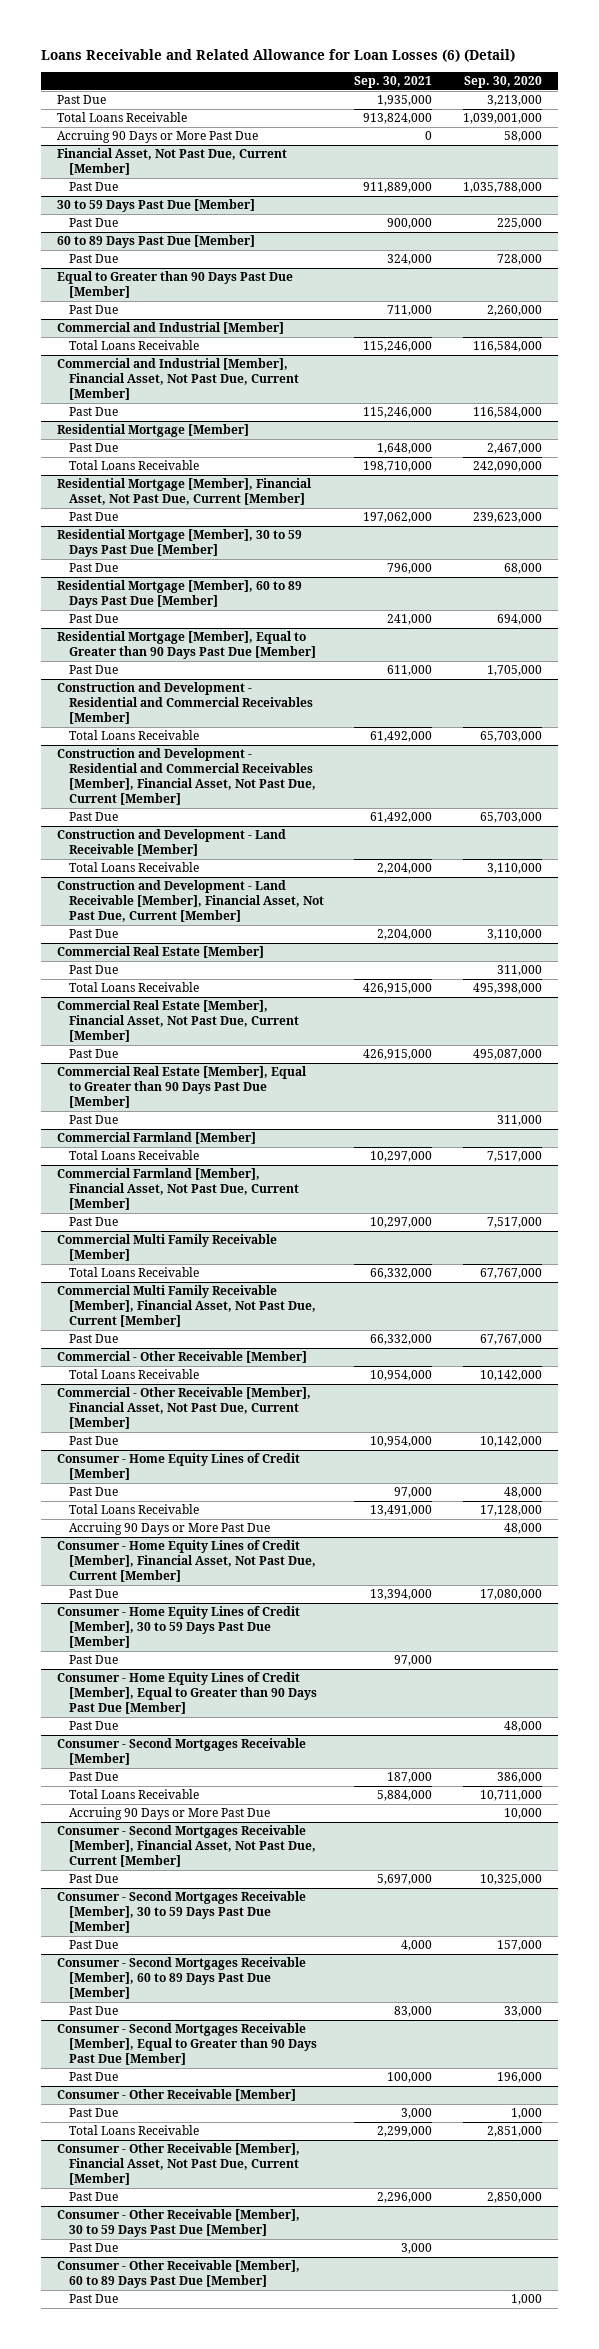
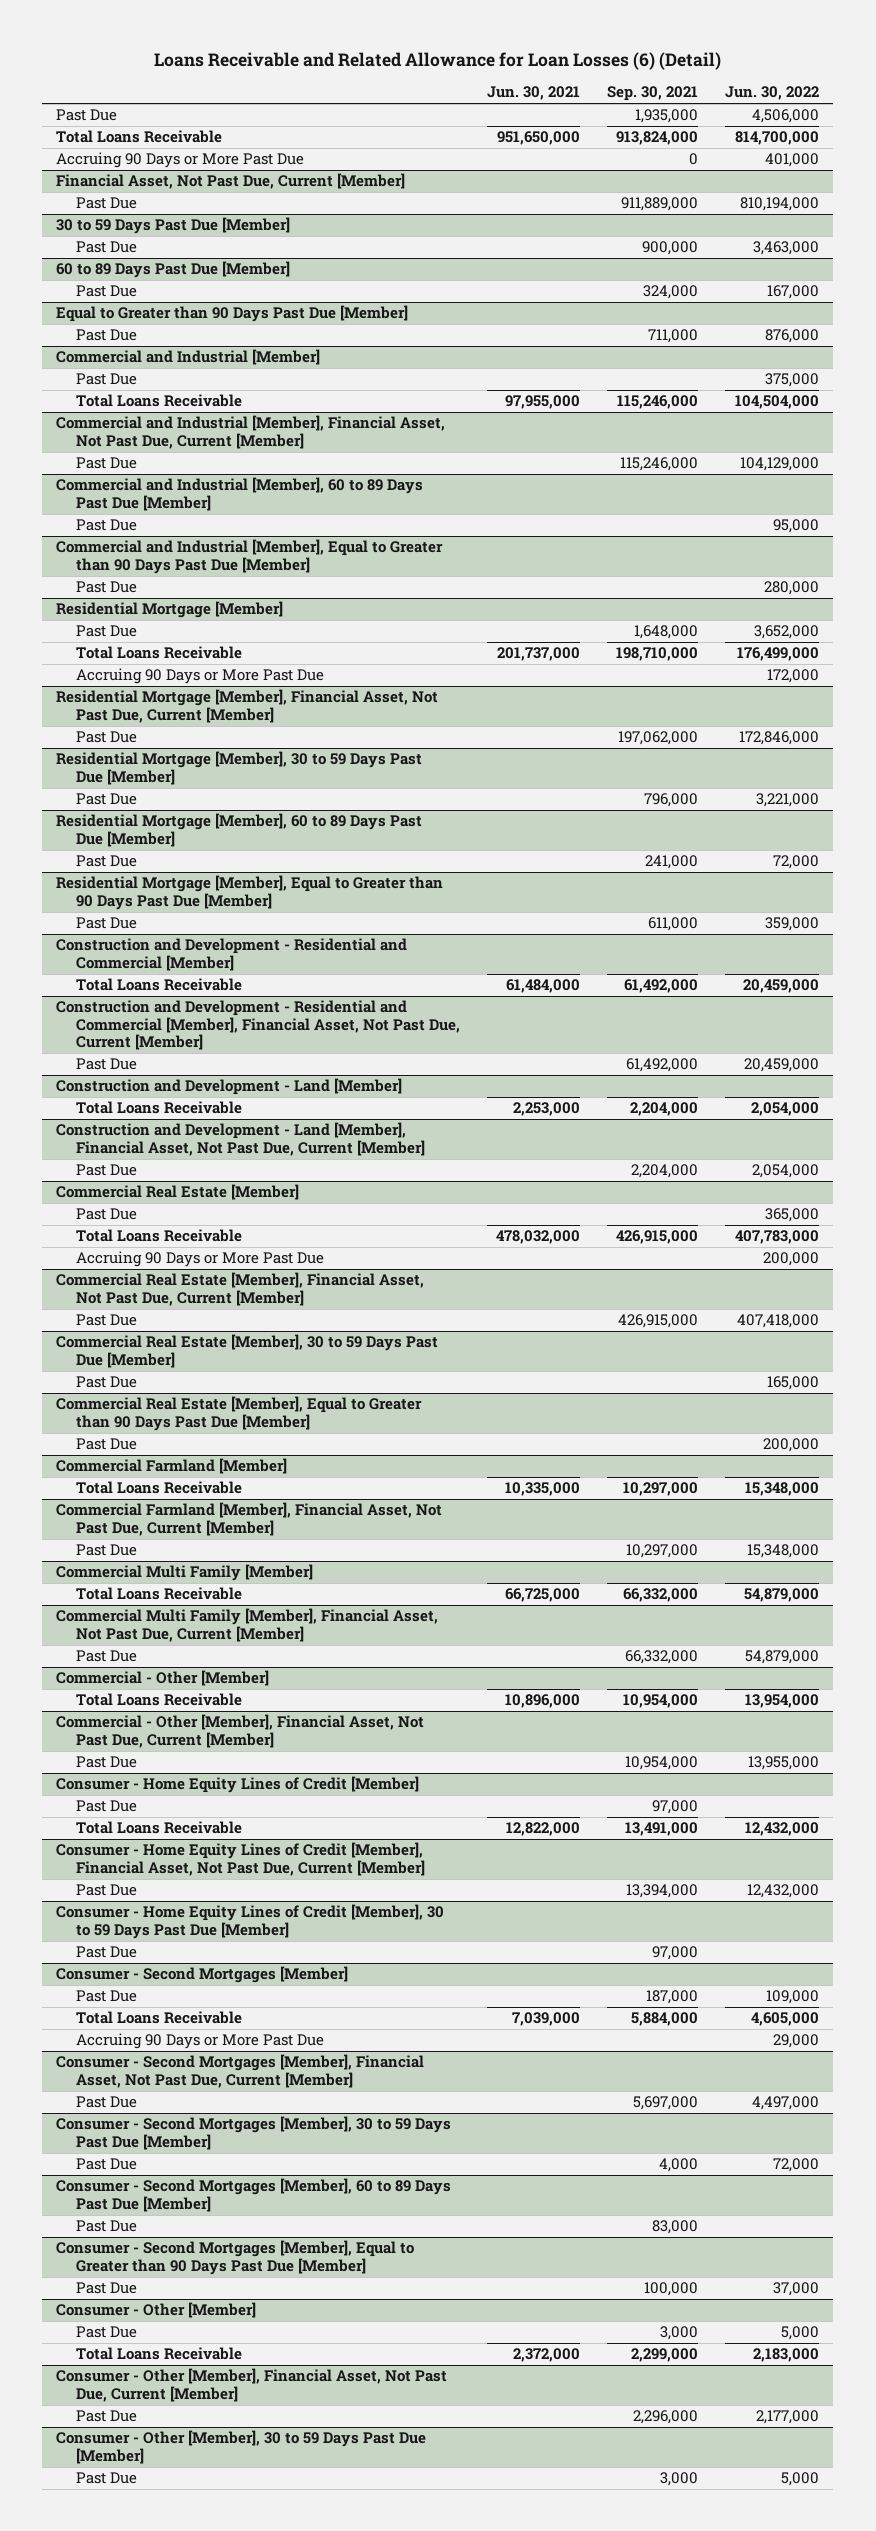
- | Sep. 30, 2021 | Sep. 30, 2020
+ | Jun. 30, 2021 | Sep. 30, 2021 | Jun. 30, 2022
@ Commercial and Industrial [Member]
+ Past Due | | | 375,000
+ Commercial and Industrial [Member], 60 to 89 Days Past Due [Member]
+ Past Due | | | 95,000
+ Commercial and Industrial [Member], Equal to Greater than 90 Days Past Due [Member]
+ Past Due | | | 280,000
@ Residential Mortgage [Member]
+ Accruing 90 Days or More Past Due | | | 172,000
- Construction and Development - Residential and Commercial Receivables [Member]
+ Construction and Development - Residential and Commercial [Member]
- Construction and Development - Residential and Commercial Receivables [Member], Financial Asset, Not Past Due, Current [Member]
+ Construction and Development - Residential and Commercial [Member], Financial Asset, Not Past Due, Current [Member]
- Construction and Development - Land Receivable [Member]
+ Construction and Development - Land [Member]
- Construction and Development - Land Receivable [Member], Financial Asset, Not Past Due, Current [Member]
+ Construction and Development - Land [Member], Financial Asset, Not Past Due, Current [Member]
@ Commercial Real Estate [Member]
+ Accruing 90 Days or More Past Due | | | 200,000
+ Commercial Real Estate [Member], 30 to 59 Days Past Due [Member]
+ Past Due | | | 165,000
- Commercial Multi Family Receivable [Member]
+ Commercial Multi Family [Member]
- Commercial Multi Family Receivable [Member], Financial Asset, Not Past Due, Current [Member]
+ Commercial Multi Family [Member], Financial Asset, Not Past Due, Current [Member]
- Commercial - Other Receivable [Member]
+ Commercial - Other [Member]
- Commercial - Other Receivable [Member], Financial Asset, Not Past Due, Current [Member]
+ Commercial - Other [Member], Financial Asset, Not Past Due, Current [Member]
@ Consumer - Home Equity Lines of Credit [Member]
- Accruing 90 Days or More Past Due | | 48,000
- Consumer - Home Equity Lines of Credit [Member], Equal to Greater than 90 Days Past Due [Member]
- Past Due | | 48,000
- Consumer - Second Mortgages Receivable [Member]
+ Consumer - Second Mortgages [Member]
- Consumer - Second Mortgages Receivable [Member], Financial Asset, Not Past Due, Current [Member]
+ Consumer - Second Mortgages [Member], Financial Asset, Not Past Due, Current [Member]
- Consumer - Second Mortgages Receivable [Member], 30 to 59 Days Past Due [Member]
+ Consumer - Second Mortgages [Member], 30 to 59 Days Past Due [Member]
- Consumer - Second Mortgages Receivable [Member], 60 to 89 Days Past Due [Member]
+ Consumer - Second Mortgages [Member], 60 to 89 Days Past Due [Member]
- Consumer - Second Mortgages Receivable [Member], Equal to Greater than 90 Days Past Due [Member]
+ Consumer - Second Mortgages [Member], Equal to Greater than 90 Days Past Due [Member]
- Consumer - Other Receivable [Member]
+ Consumer - Other [Member]
- Consumer - Other Receivable [Member], Financial Asset, Not Past Due, Current [Member]
+ Consumer - Other [Member], Financial Asset, Not Past Due, Current [Member]
- Consumer - Other Receivable [Member], 30 to 59 Days Past Due [Member]
+ Consumer - Other [Member], 30 to 59 Days Past Due [Member]
- Consumer - Other Receivable [Member], 60 to 89 Days Past Due [Member]
- Past Due | | 1,000

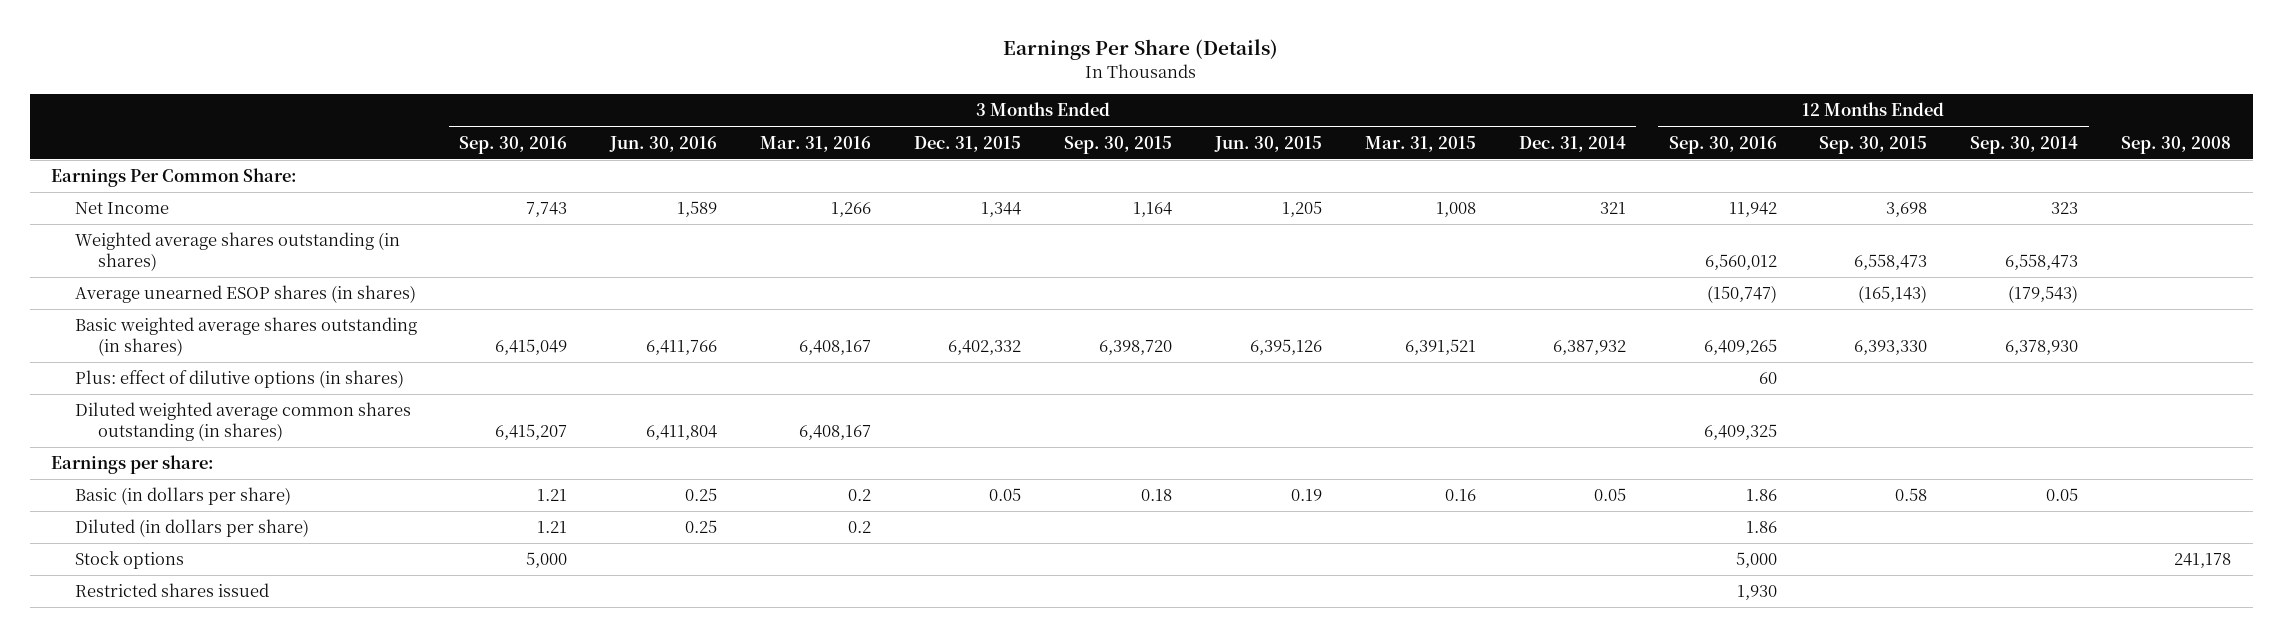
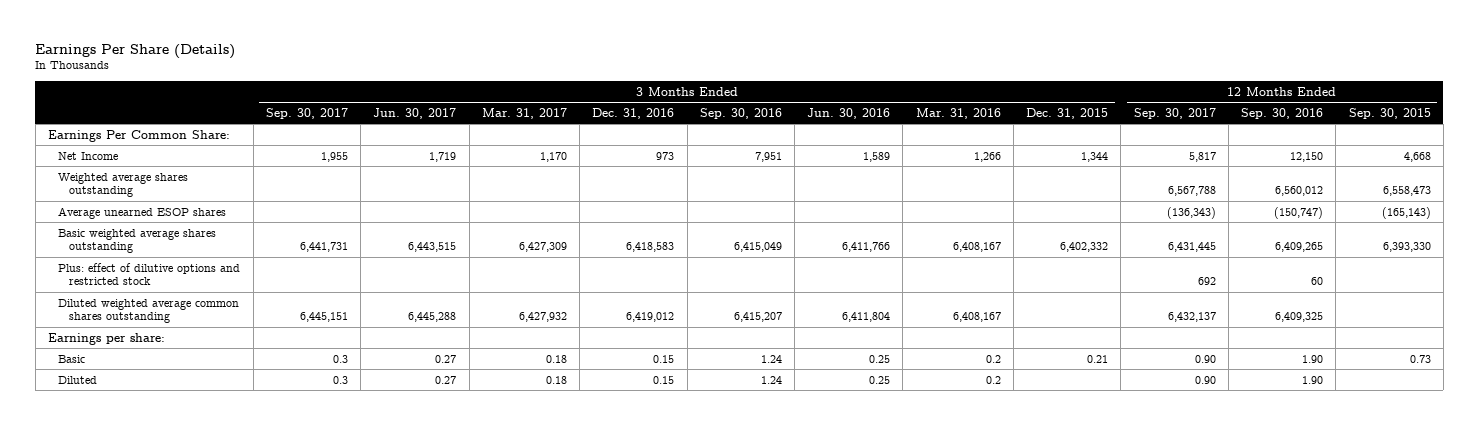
- | 3 Months Ended Sep. 30, 2016 | 3 Months Ended Jun. 30, 2016 | 3 Months Ended Mar. 31, 2016 | 3 Months Ended Dec. 31, 2015 | 3 Months Ended Sep. 30, 2015 | 3 Months Ended Jun. 30, 2015 | 3 Months Ended Mar. 31, 2015 | 3 Months Ended Dec. 31, 2014 | 12 Months Ended Sep. 30, 2016 | 12 Months Ended Sep. 30, 2015 | 12 Months Ended Sep. 30, 2014 | Sep. 30, 2008
+ | 3 Months Ended Sep. 30, 2017 | 3 Months Ended Jun. 30, 2017 | 3 Months Ended Mar. 31, 2017 | 3 Months Ended Dec. 31, 2016 | 3 Months Ended Sep. 30, 2016 | 3 Months Ended Jun. 30, 2016 | 3 Months Ended Mar. 31, 2016 | 3 Months Ended Dec. 31, 2015 | 12 Months Ended Sep. 30, 2017 | 12 Months Ended Sep. 30, 2016 | 12 Months Ended Sep. 30, 2015
- Net Income | 7,743 | 1,589 | 1,266 | 1,344 | 1,164 | 1,205 | 1,008 | 321 | 11,942 | 3,698 | 323 |
- Weighted average shares outstanding (in shares) | | | | | | | | | 6,560,012 | 6,558,473 | 6,558,473 |
- Average unearned ESOP shares (in shares) | | | | | | | | | (150,747) | (165,143) | (179,543) |
- Basic weighted average shares outstanding (in shares) | 6,415,049 | 6,411,766 | 6,408,167 | 6,402,332 | 6,398,720 | 6,395,126 | 6,391,521 | 6,387,932 | 6,409,265 | 6,393,330 | 6,378,930 |
- Plus: effect of dilutive options (in shares) | | | | | | | | | 60 | | |
- Diluted weighted average common shares outstanding (in shares) | 6,415,207 | 6,411,804 | 6,408,167 | | | | | | 6,409,325 | | |
+ Net Income | 1,955 | 1,719 | 1,170 | 973 | 7,951 | 1,589 | 1,266 | 1,344 | 5,817 | 12,150 | 4,668
+ Weighted average shares outstanding | | | | | | | | | 6,567,788 | 6,560,012 | 6,558,473
+ Average unearned ESOP shares | | | | | | | | | (136,343) | (150,747) | (165,143)
+ Basic weighted average shares outstanding | 6,441,731 | 6,443,515 | 6,427,309 | 6,418,583 | 6,415,049 | 6,411,766 | 6,408,167 | 6,402,332 | 6,431,445 | 6,409,265 | 6,393,330
+ Plus: effect of dilutive options and restricted stock | | | | | | | | | 692 | 60 |
+ Diluted weighted average common shares outstanding | 6,445,151 | 6,445,288 | 6,427,932 | 6,419,012 | 6,415,207 | 6,411,804 | 6,408,167 | | 6,432,137 | 6,409,325 |
- Basic (in dollars per share) | 1.21 | 0.25 | 0.2 | 0.05 | 0.18 | 0.19 | 0.16 | 0.05 | 1.86 | 0.58 | 0.05 |
- Diluted (in dollars per share) | 1.21 | 0.25 | 0.2 | | | | | | 1.86 | | |
- Stock options | 5,000 | | | | | | | | 5,000 | | | 241,178
- Restricted shares issued | | | | | | | | | 1,930 | | |
+ Basic | 0.3 | 0.27 | 0.18 | 0.15 | 1.24 | 0.25 | 0.2 | 0.21 | 0.90 | 1.90 | 0.73
+ Diluted | 0.3 | 0.27 | 0.18 | 0.15 | 1.24 | 0.25 | 0.2 | | 0.90 | 1.90 |

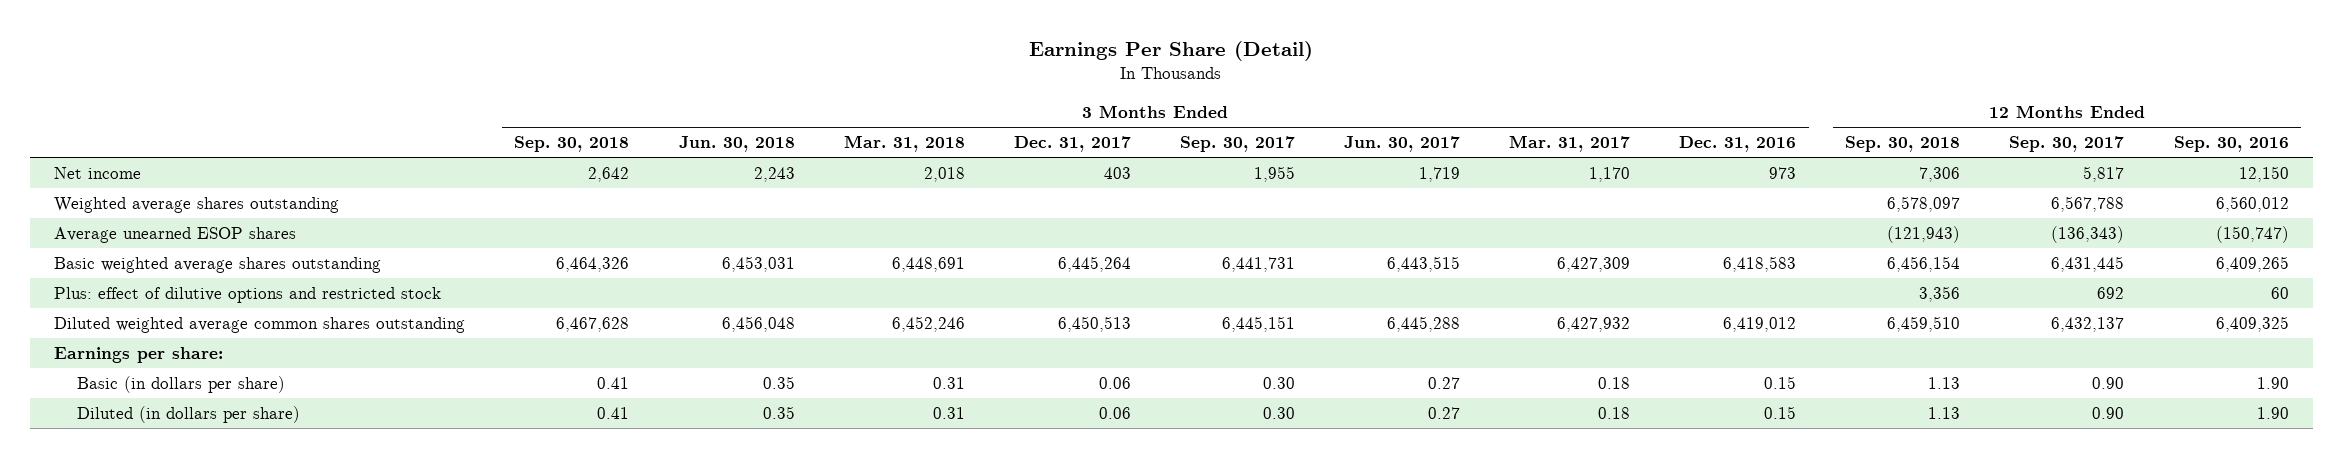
- Earnings Per Share (Details)
+ Earnings Per Share (Detail)
- | 3 Months Ended Sep. 30, 2017 | 3 Months Ended Jun. 30, 2017 | 3 Months Ended Mar. 31, 2017 | 3 Months Ended Dec. 31, 2016 | 3 Months Ended Sep. 30, 2016 | 3 Months Ended Jun. 30, 2016 | 3 Months Ended Mar. 31, 2016 | 3 Months Ended Dec. 31, 2015 | 12 Months Ended Sep. 30, 2017 | 12 Months Ended Sep. 30, 2016 | 12 Months Ended Sep. 30, 2015
+ | 3 Months Ended Sep. 30, 2018 | 3 Months Ended Jun. 30, 2018 | 3 Months Ended Mar. 31, 2018 | 3 Months Ended Dec. 31, 2017 | 3 Months Ended Sep. 30, 2017 | 3 Months Ended Jun. 30, 2017 | 3 Months Ended Mar. 31, 2017 | 3 Months Ended Dec. 31, 2016 | 12 Months Ended Sep. 30, 2018 | 12 Months Ended Sep. 30, 2017 | 12 Months Ended Sep. 30, 2016
- Earnings Per Common Share:
- Net Income | 1,955 | 1,719 | 1,170 | 973 | 7,951 | 1,589 | 1,266 | 1,344 | 5,817 | 12,150 | 4,668
+ Net income | 2,642 | 2,243 | 2,018 | 403 | 1,955 | 1,719 | 1,170 | 973 | 7,306 | 5,817 | 12,150
- Basic | 0.3 | 0.27 | 0.18 | 0.15 | 1.24 | 0.25 | 0.2 | 0.21 | 0.90 | 1.90 | 0.73
- Diluted | 0.3 | 0.27 | 0.18 | 0.15 | 1.24 | 0.25 | 0.2 | | 0.90 | 1.90 |
+ Basic (in dollars per share) | 0.41 | 0.35 | 0.31 | 0.06 | 0.30 | 0.27 | 0.18 | 0.15 | 1.13 | 0.90 | 1.90
+ Diluted (in dollars per share) | 0.41 | 0.35 | 0.31 | 0.06 | 0.30 | 0.27 | 0.18 | 0.15 | 1.13 | 0.90 | 1.90

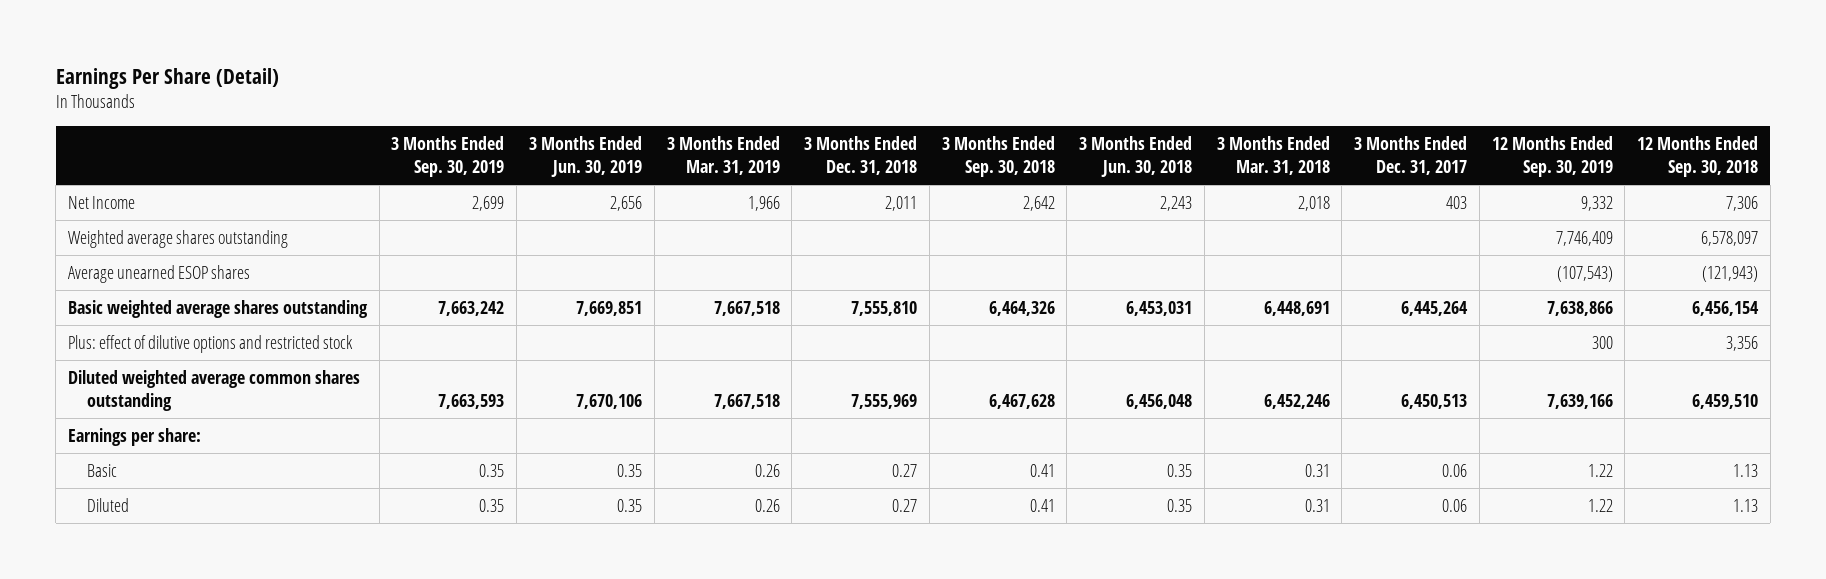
- | 3 Months Ended Sep. 30, 2018 | 3 Months Ended Jun. 30, 2018 | 3 Months Ended Mar. 31, 2018 | 3 Months Ended Dec. 31, 2017 | 3 Months Ended Sep. 30, 2017 | 3 Months Ended Jun. 30, 2017 | 3 Months Ended Mar. 31, 2017 | 3 Months Ended Dec. 31, 2016 | 12 Months Ended Sep. 30, 2018 | 12 Months Ended Sep. 30, 2017 | 12 Months Ended Sep. 30, 2016
+ | 3 Months Ended Sep. 30, 2019 | 3 Months Ended Jun. 30, 2019 | 3 Months Ended Mar. 31, 2019 | 3 Months Ended Dec. 31, 2018 | 3 Months Ended Sep. 30, 2018 | 3 Months Ended Jun. 30, 2018 | 3 Months Ended Mar. 31, 2018 | 3 Months Ended Dec. 31, 2017 | 12 Months Ended Sep. 30, 2019 | 12 Months Ended Sep. 30, 2018
- Net income | 2,642 | 2,243 | 2,018 | 403 | 1,955 | 1,719 | 1,170 | 973 | 7,306 | 5,817 | 12,150
+ Net Income | 2,699 | 2,656 | 1,966 | 2,011 | 2,642 | 2,243 | 2,018 | 403 | 9,332 | 7,306
- Basic (in dollars per share) | 0.41 | 0.35 | 0.31 | 0.06 | 0.30 | 0.27 | 0.18 | 0.15 | 1.13 | 0.90 | 1.90
- Diluted (in dollars per share) | 0.41 | 0.35 | 0.31 | 0.06 | 0.30 | 0.27 | 0.18 | 0.15 | 1.13 | 0.90 | 1.90
+ Basic | 0.35 | 0.35 | 0.26 | 0.27 | 0.41 | 0.35 | 0.31 | 0.06 | 1.22 | 1.13
+ Diluted | 0.35 | 0.35 | 0.26 | 0.27 | 0.41 | 0.35 | 0.31 | 0.06 | 1.22 | 1.13

